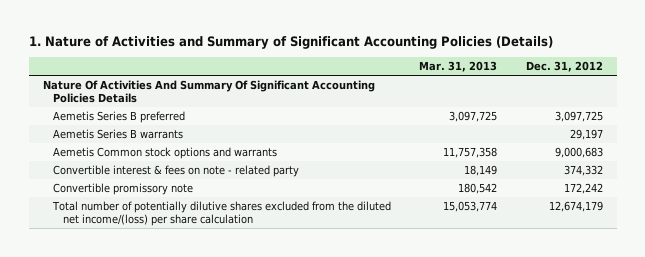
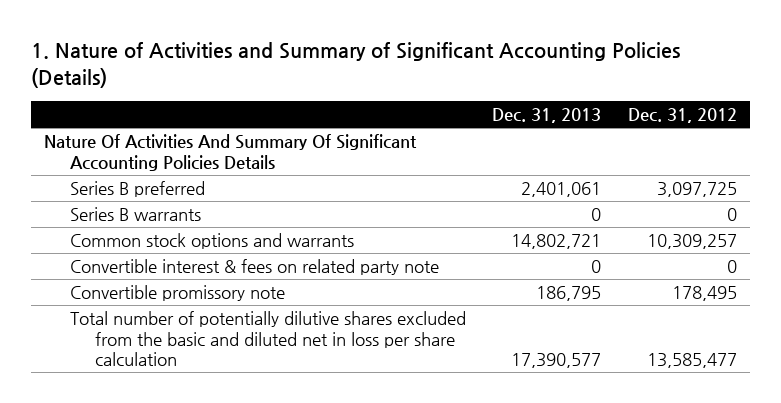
- | Mar. 31, 2013 | Dec. 31, 2012
+ | Dec. 31, 2013 | Dec. 31, 2012
- Aemetis Series B preferred | 3,097,725 | 3,097,725
- Aemetis Series B warrants | | 29,197
- Aemetis Common stock options and warrants | 11,757,358 | 9,000,683
- Convertible interest & fees on note - related party | 18,149 | 374,332
- Convertible promissory note | 180,542 | 172,242
- Total number of potentially dilutive shares excluded from the diluted net income/(loss) per share calculation | 15,053,774 | 12,674,179
+ Series B preferred | 2,401,061 | 3,097,725
+ Series B warrants | 0 | 0
+ Common stock options and warrants | 14,802,721 | 10,309,257
+ Convertible interest & fees on related party note | 0 | 0
+ Convertible promissory note | 186,795 | 178,495
+ Total number of potentially dilutive shares excluded from the basic and diluted net in loss per share calculation | 17,390,577 | 13,585,477

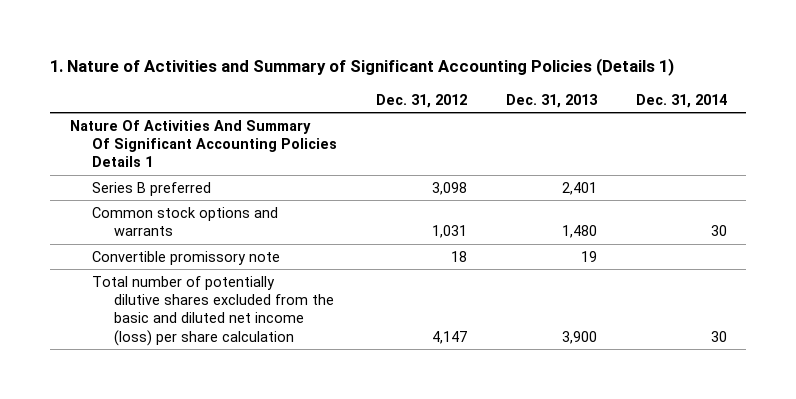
- 1. Nature of Activities and Summary of Significant Accounting Policies (Details)
+ 1. Nature of Activities and Summary of Significant Accounting Policies (Details 1)
- | Dec. 31, 2013 | Dec. 31, 2012
+ | Dec. 31, 2012 | Dec. 31, 2013 | Dec. 31, 2014
- Nature Of Activities And Summary Of Significant Accounting Policies Details
- Series B preferred | 2,401,061 | 3,097,725
- Series B warrants | 0 | 0
- Common stock options and warrants | 14,802,721 | 10,309,257
- Convertible interest & fees on related party note | 0 | 0
- Convertible promissory note | 186,795 | 178,495
- Total number of potentially dilutive shares excluded from the basic and diluted net in loss per share calculation | 17,390,577 | 13,585,477
+ Nature Of Activities And Summary Of Significant Accounting Policies Details 1
+ Series B preferred | 3,098 | 2,401 |
+ Common stock options and warrants | 1,031 | 1,480 | 30
+ Convertible promissory note | 18 | 19 |
+ Total number of potentially dilutive shares excluded from the basic and diluted net income (loss) per share calculation | 4,147 | 3,900 | 30

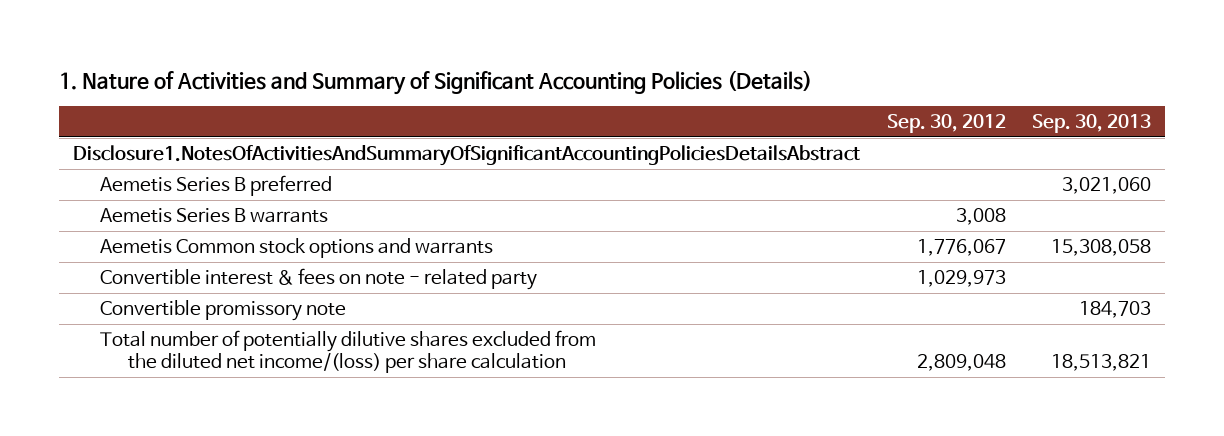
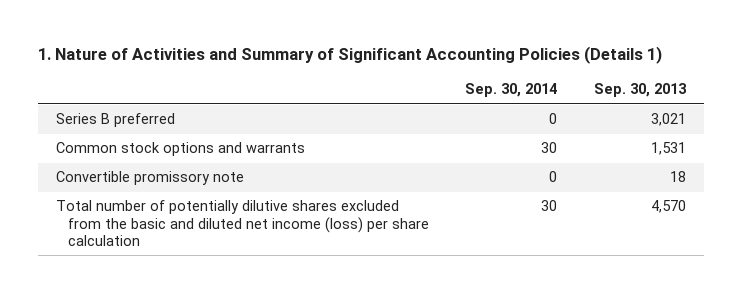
- 1. Nature of Activities and Summary of Significant Accounting Policies (Details)
+ 1. Nature of Activities and Summary of Significant Accounting Policies (Details 1)
- | Sep. 30, 2012 | Sep. 30, 2013
+ | Sep. 30, 2014 | Sep. 30, 2013
- Disclosure1.NotesOfActivitiesAndSummaryOfSignificantAccountingPoliciesDetailsAbstract
- Aemetis Series B preferred | | 3,021,060
- Aemetis Series B warrants | 3,008 |
- Aemetis Common stock options and warrants | 1,776,067 | 15,308,058
- Convertible interest & fees on note - related party | 1,029,973 |
- Convertible promissory note | | 184,703
- Total number of potentially dilutive shares excluded from the diluted net income/(loss) per share calculation | 2,809,048 | 18,513,821
+ Series B preferred | 0 | 3,021
+ Common stock options and warrants | 30 | 1,531
+ Convertible promissory note | 0 | 18
+ Total number of potentially dilutive shares excluded from the basic and diluted net income (loss) per share calculation | 30 | 4,570

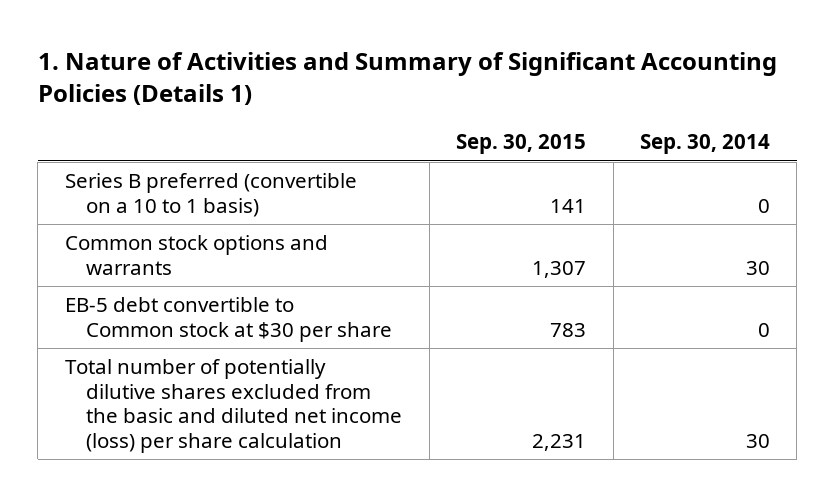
- | Sep. 30, 2014 | Sep. 30, 2013
+ | Sep. 30, 2015 | Sep. 30, 2014
- Series B preferred | 0 | 3,021
+ Series B preferred (convertible on a 10 to 1 basis) | 141 | 0
- Convertible promissory note | 0 | 18
+ EB-5 debt convertible to Common stock at $30 per share | 783 | 0

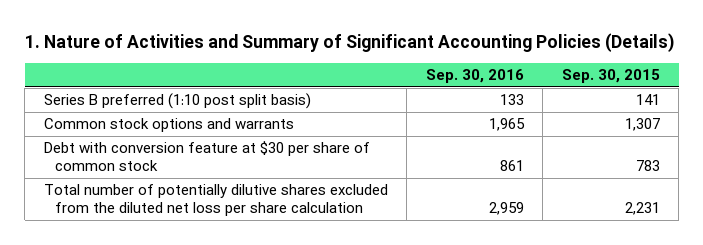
- 1. Nature of Activities and Summary of Significant Accounting Policies (Details 1)
+ 1. Nature of Activities and Summary of Significant Accounting Policies (Details)
- | Sep. 30, 2015 | Sep. 30, 2014
+ | Sep. 30, 2016 | Sep. 30, 2015
- Series B preferred (convertible on a 10 to 1 basis) | 141 | 0
+ Series B preferred (1:10 post split basis) | 133 | 141
- EB-5 debt convertible to Common stock at $30 per share | 783 | 0
- Total number of potentially dilutive shares excluded from the basic and diluted net income (loss) per share calculation | 2,231 | 30
+ Debt with conversion feature at $30 per share of common stock | 861 | 783
+ Total number of potentially dilutive shares excluded from the diluted net loss per share calculation | 2,959 | 2,231

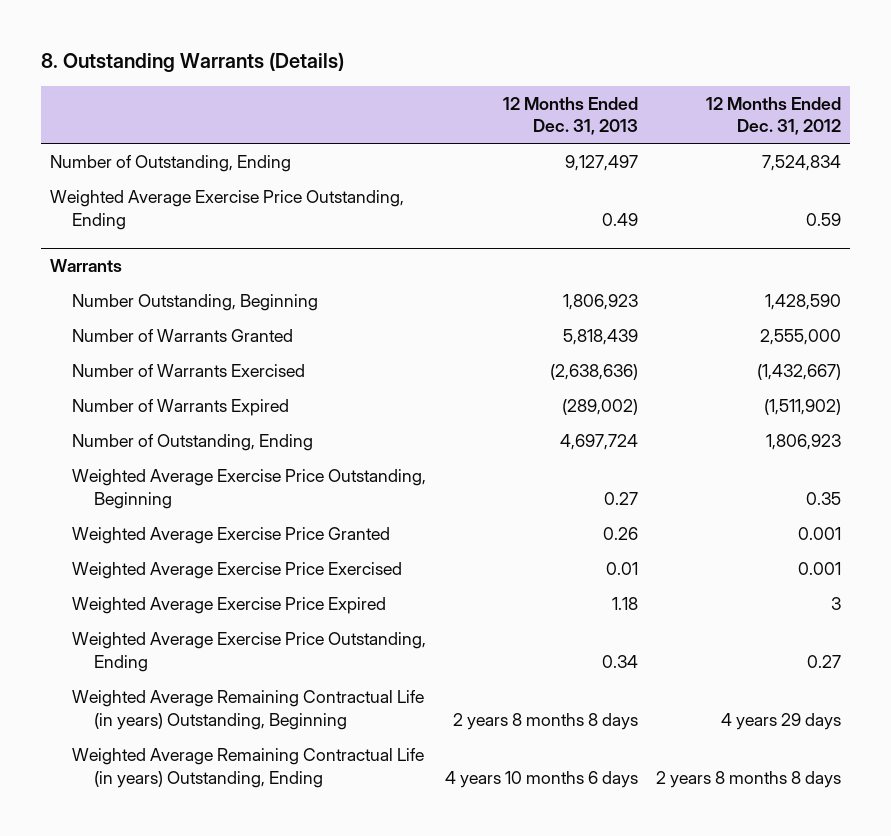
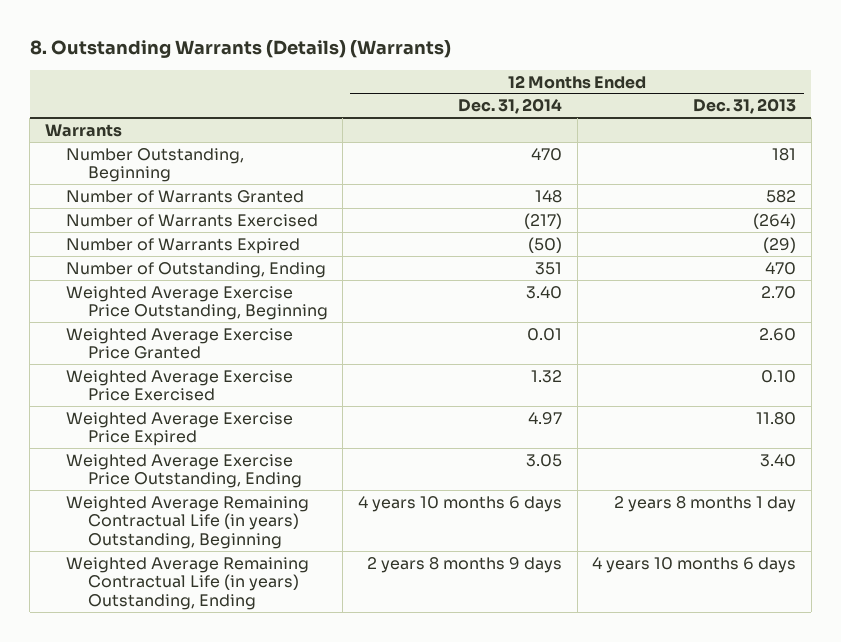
- 8. Outstanding Warrants (Details)
+ 8. Outstanding Warrants (Details) (Warrants)
- | 12 Months Ended Dec. 31, 2013 | 12 Months Ended Dec. 31, 2012
+ | 12 Months Ended Dec. 31, 2014 | 12 Months Ended Dec. 31, 2013
- Number of Outstanding, Ending | 9,127,497 | 7,524,834
- Weighted Average Exercise Price Outstanding, Ending | 0.49 | 0.59
@ Warrants
- Number Outstanding, Beginning | 1,806,923 | 1,428,590
- Number of Warrants Granted | 5,818,439 | 2,555,000
- Number of Warrants Exercised | (2,638,636) | (1,432,667)
- Number of Warrants Expired | (289,002) | (1,511,902)
- Number of Outstanding, Ending | 4,697,724 | 1,806,923
- Weighted Average Exercise Price Outstanding, Beginning | 0.27 | 0.35
- Weighted Average Exercise Price Granted | 0.26 | 0.001
- Weighted Average Exercise Price Exercised | 0.01 | 0.001
- Weighted Average Exercise Price Expired | 1.18 | 3
- Weighted Average Exercise Price Outstanding, Ending | 0.34 | 0.27
- Weighted Average Remaining Contractual Life (in years) Outstanding, Beginning | 2 years 8 months 8 days | 4 years 29 days
+ Number Outstanding, Beginning | 470 | 181
+ Number of Warrants Granted | 148 | 582
+ Number of Warrants Exercised | (217) | (264)
+ Number of Warrants Expired | (50) | (29)
+ Number of Outstanding, Ending | 351 | 470
+ Weighted Average Exercise Price Outstanding, Beginning | 3.40 | 2.70
+ Weighted Average Exercise Price Granted | 0.01 | 2.60
+ Weighted Average Exercise Price Exercised | 1.32 | 0.10
+ Weighted Average Exercise Price Expired | 4.97 | 11.80
+ Weighted Average Exercise Price Outstanding, Ending | 3.05 | 3.40
+ Weighted Average Remaining Contractual Life (in years) Outstanding, Beginning | 4 years 10 months 6 days | 2 years 8 months 1 day

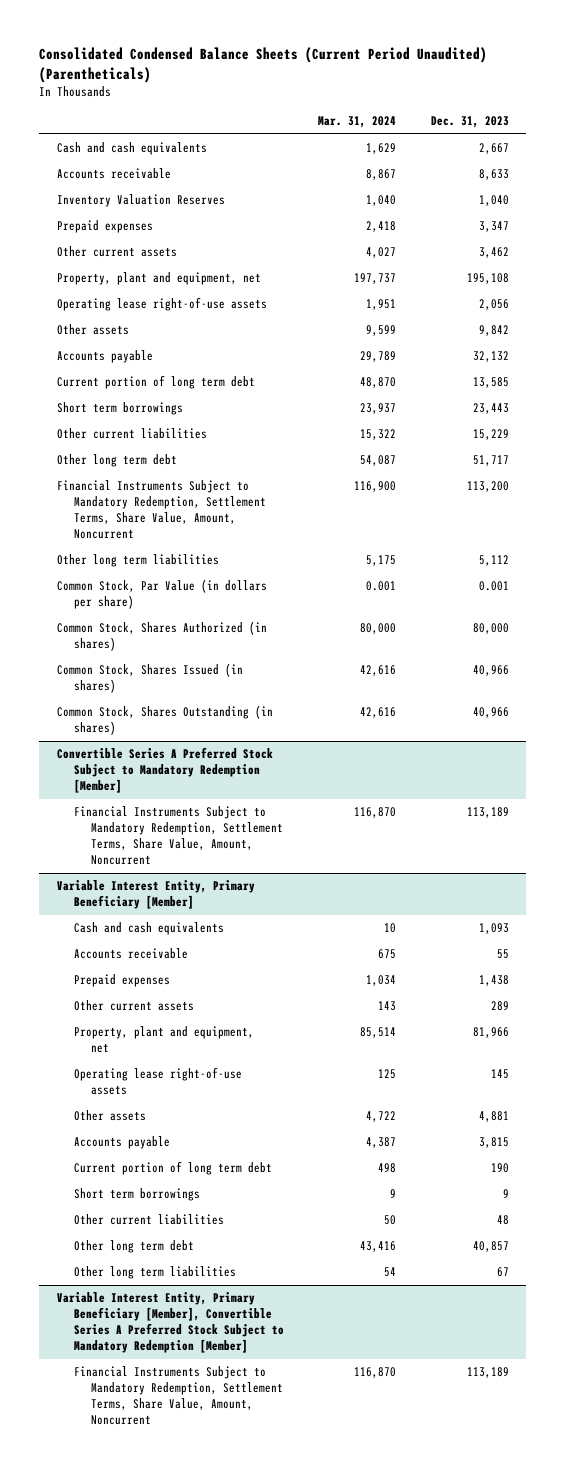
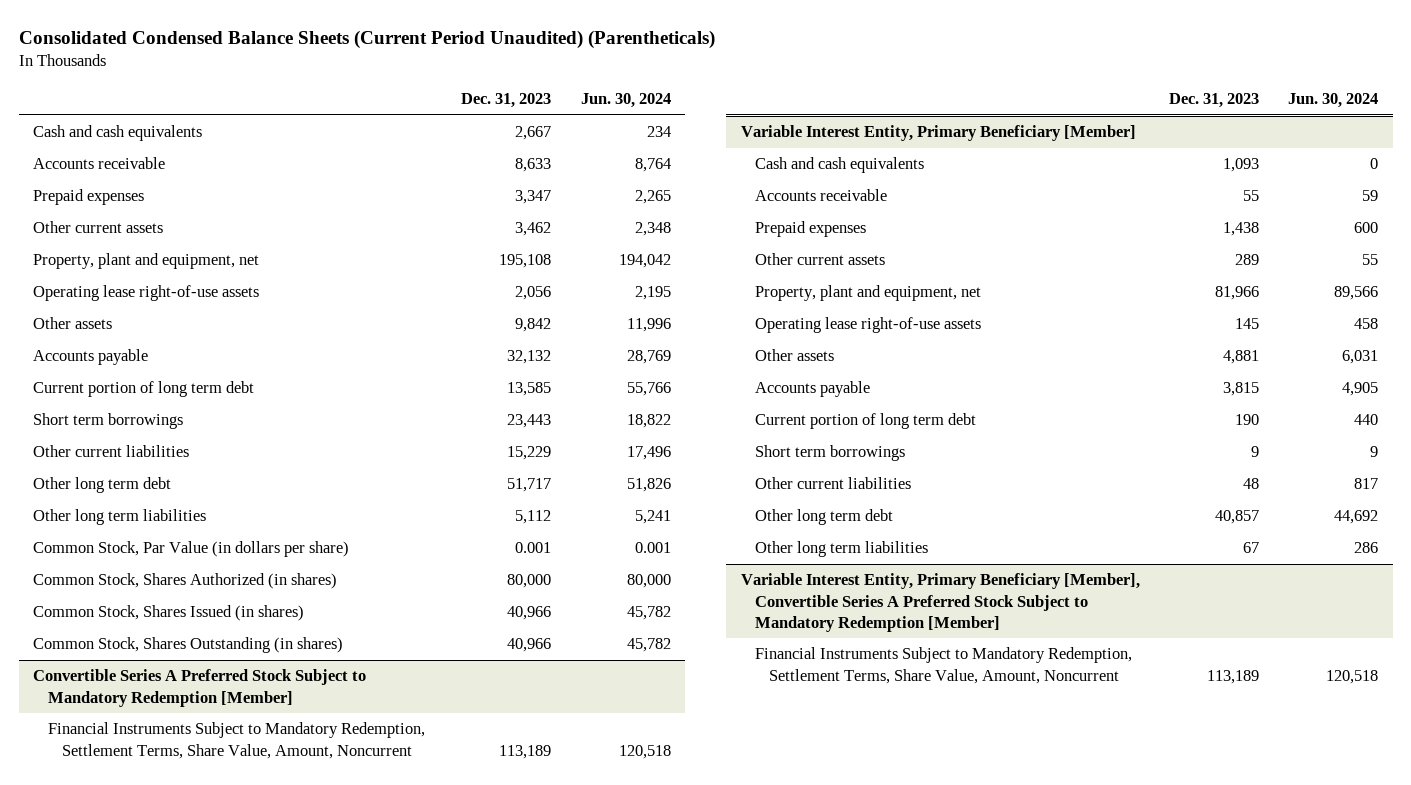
- | Mar. 31, 2024 | Dec. 31, 2023
+ | Dec. 31, 2023 | Jun. 30, 2024
- Inventory Valuation Reserves | 1,040 | 1,040
- Financial Instruments Subject to Mandatory Redemption, Settlement Terms, Share Value, Amount, Noncurrent | 116,900 | 113,200

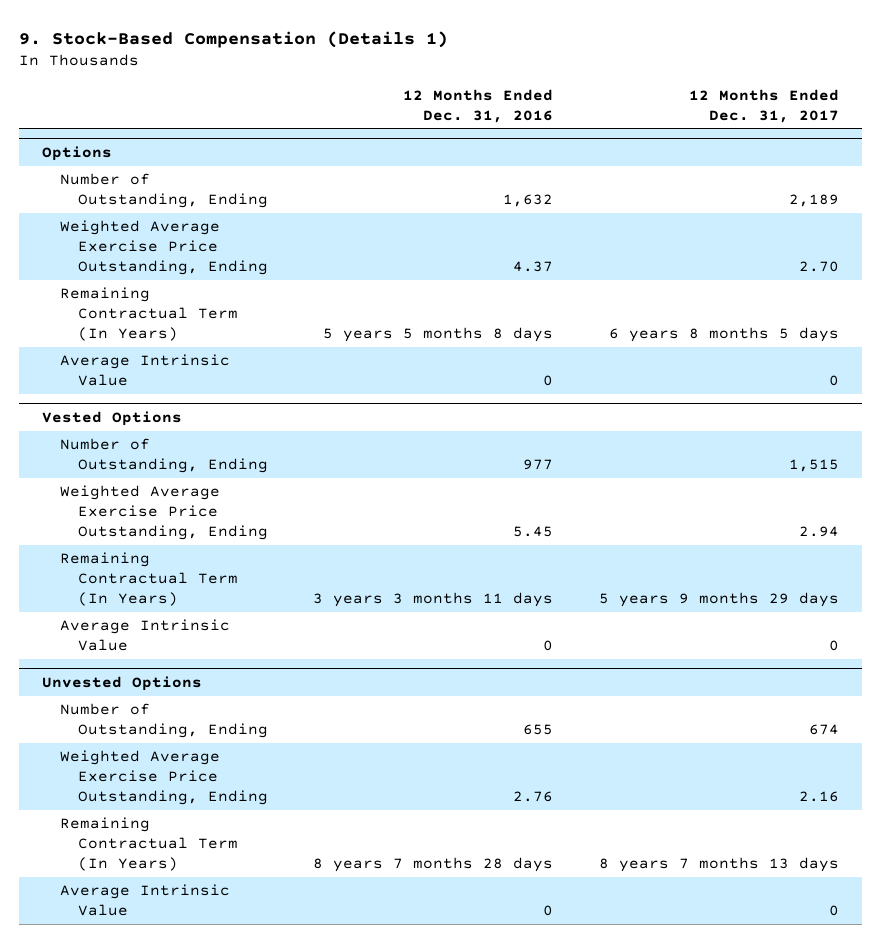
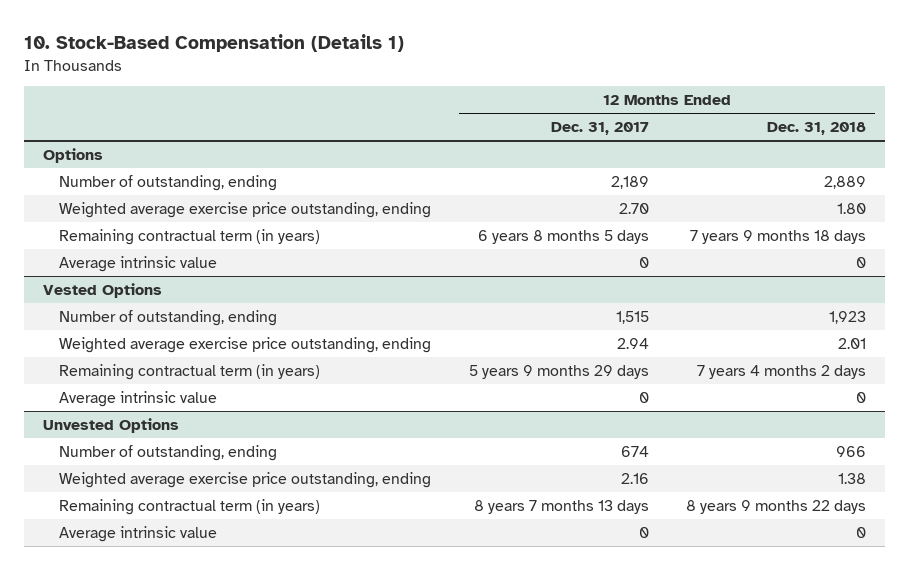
- 9. Stock-Based Compensation (Details 1)
+ 10. Stock-Based Compensation (Details 1)
- | 12 Months Ended Dec. 31, 2016 | 12 Months Ended Dec. 31, 2017
+ | 12 Months Ended Dec. 31, 2017 | 12 Months Ended Dec. 31, 2018
@ Options
- Number of Outstanding, Ending | 1,632 | 2,189
- Weighted Average Exercise Price Outstanding, Ending | 4.37 | 2.70
- Remaining Contractual Term (In Years) | 5 years 5 months 8 days | 6 years 8 months 5 days
- Average Intrinsic Value | 0 | 0
+ Number of outstanding, ending | 2,189 | 2,889
+ Weighted average exercise price outstanding, ending | 2.70 | 1.80
+ Remaining contractual term (in years) | 6 years 8 months 5 days | 7 years 9 months 18 days
+ Average intrinsic value | 0 | 0
@ Vested Options
- Number of Outstanding, Ending | 977 | 1,515
- Weighted Average Exercise Price Outstanding, Ending | 5.45 | 2.94
- Remaining Contractual Term (In Years) | 3 years 3 months 11 days | 5 years 9 months 29 days
- Average Intrinsic Value | 0 | 0
+ Number of outstanding, ending | 1,515 | 1,923
+ Weighted average exercise price outstanding, ending | 2.94 | 2.01
+ Remaining contractual term (in years) | 5 years 9 months 29 days | 7 years 4 months 2 days
+ Average intrinsic value | 0 | 0
@ Unvested Options
- Number of Outstanding, Ending | 655 | 674
- Weighted Average Exercise Price Outstanding, Ending | 2.76 | 2.16
- Remaining Contractual Term (In Years) | 8 years 7 months 28 days | 8 years 7 months 13 days
- Average Intrinsic Value | 0 | 0
+ Number of outstanding, ending | 674 | 966
+ Weighted average exercise price outstanding, ending | 2.16 | 1.38
+ Remaining contractual term (in years) | 8 years 7 months 13 days | 8 years 9 months 22 days
+ Average intrinsic value | 0 | 0

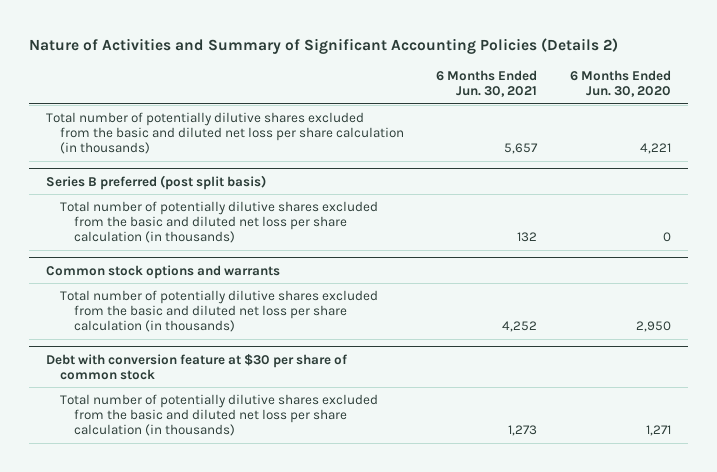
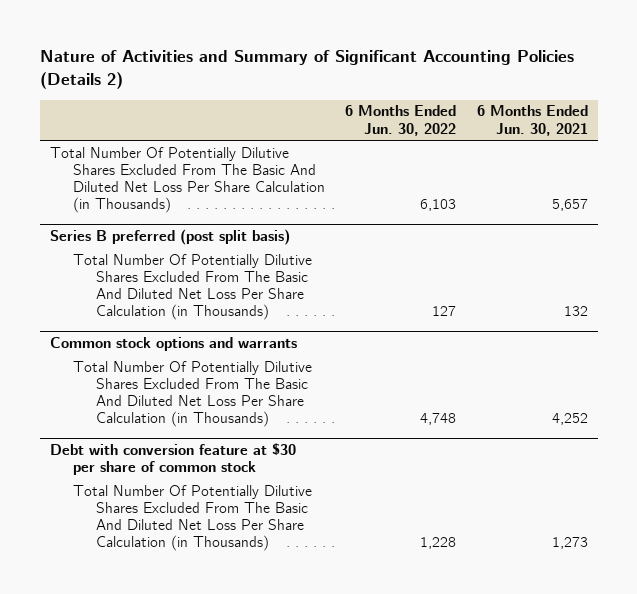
- | 6 Months Ended Jun. 30, 2021 | 6 Months Ended Jun. 30, 2020
+ | 6 Months Ended Jun. 30, 2022 | 6 Months Ended Jun. 30, 2021
- Total number of potentially dilutive shares excluded from the basic and diluted net loss per share calculation (in thousands) | 5,657 | 4,221
+ Total Number Of Potentially Dilutive Shares Excluded From The Basic And Diluted Net Loss Per Share Calculation (in Thousands) | 6,103 | 5,657
@ Series B preferred (post split basis)
- Total number of potentially dilutive shares excluded from the basic and diluted net loss per share calculation (in thousands) | 132 | 0
+ Total Number Of Potentially Dilutive Shares Excluded From The Basic And Diluted Net Loss Per Share Calculation (in Thousands) | 127 | 132
@ Common stock options and warrants
- Total number of potentially dilutive shares excluded from the basic and diluted net loss per share calculation (in thousands) | 4,252 | 2,950
+ Total Number Of Potentially Dilutive Shares Excluded From The Basic And Diluted Net Loss Per Share Calculation (in Thousands) | 4,748 | 4,252
@ Debt with conversion feature at $30 per share of common stock
- Total number of potentially dilutive shares excluded from the basic and diluted net loss per share calculation (in thousands) | 1,273 | 1,271
+ Total Number Of Potentially Dilutive Shares Excluded From The Basic And Diluted Net Loss Per Share Calculation (in Thousands) | 1,228 | 1,273

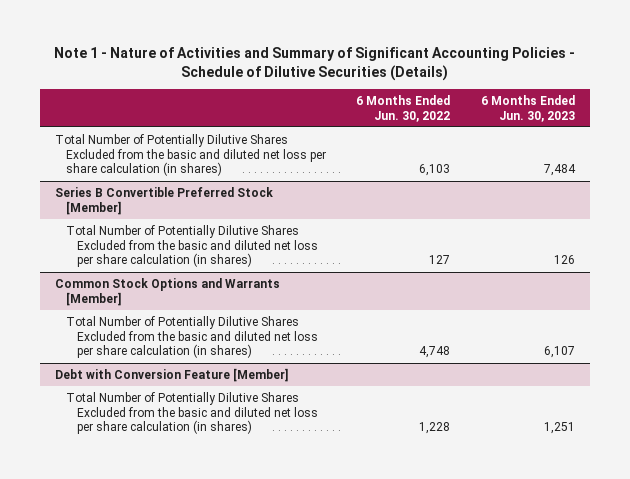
- Nature of Activities and Summary of Significant Accounting Policies (Details 2)
+ Note 1 - Nature of Activities and Summary of Significant Accounting Policies - Schedule of Dilutive Securities (Details)
- | 6 Months Ended Jun. 30, 2022 | 6 Months Ended Jun. 30, 2021
+ | 6 Months Ended Jun. 30, 2022 | 6 Months Ended Jun. 30, 2023
- Total Number Of Potentially Dilutive Shares Excluded From The Basic And Diluted Net Loss Per Share Calculation (in Thousands) | 6,103 | 5,657
- Series B preferred (post split basis)
- Total Number Of Potentially Dilutive Shares Excluded From The Basic And Diluted Net Loss Per Share Calculation (in Thousands) | 127 | 132
- Common stock options and warrants
- Total Number Of Potentially Dilutive Shares Excluded From The Basic And Diluted Net Loss Per Share Calculation (in Thousands) | 4,748 | 4,252
- Debt with conversion feature at $30 per share of common stock
- Total Number Of Potentially Dilutive Shares Excluded From The Basic And Diluted Net Loss Per Share Calculation (in Thousands) | 1,228 | 1,273
+ Total Number of Potentially Dilutive Shares Excluded from the basic and diluted net loss per share calculation (in shares) | 6,103 | 7,484
+ Series B Convertible Preferred Stock [Member]
+ Total Number of Potentially Dilutive Shares Excluded from the basic and diluted net loss per share calculation (in shares) | 127 | 126
+ Common Stock Options and Warrants [Member]
+ Total Number of Potentially Dilutive Shares Excluded from the basic and diluted net loss per share calculation (in shares) | 4,748 | 6,107
+ Debt with Conversion Feature [Member]
+ Total Number of Potentially Dilutive Shares Excluded from the basic and diluted net loss per share calculation (in shares) | 1,228 | 1,251

